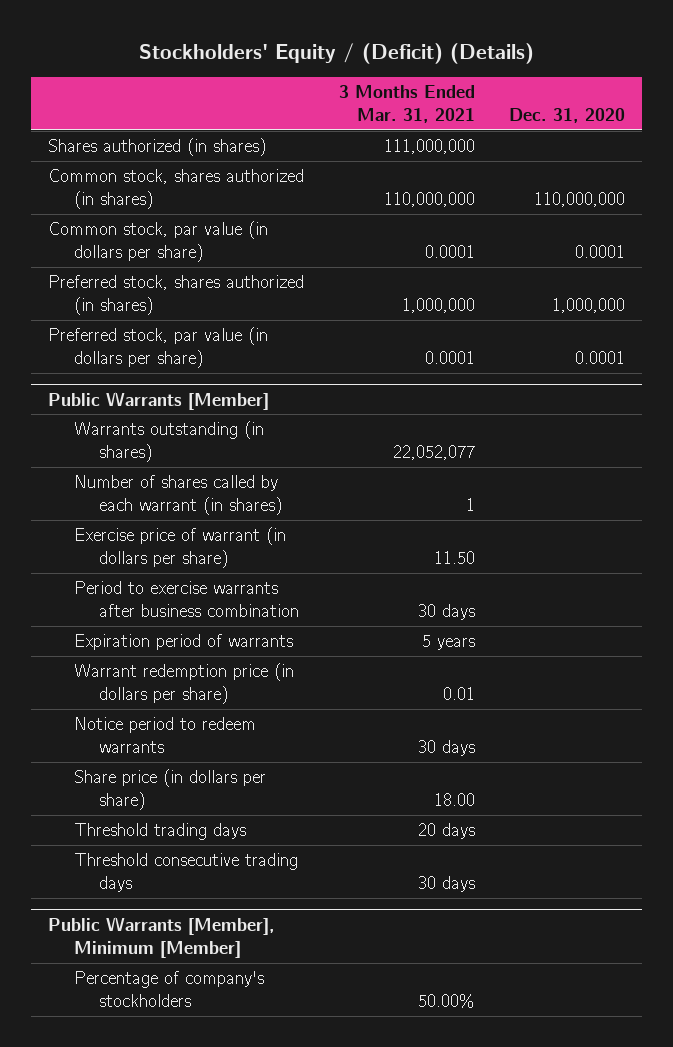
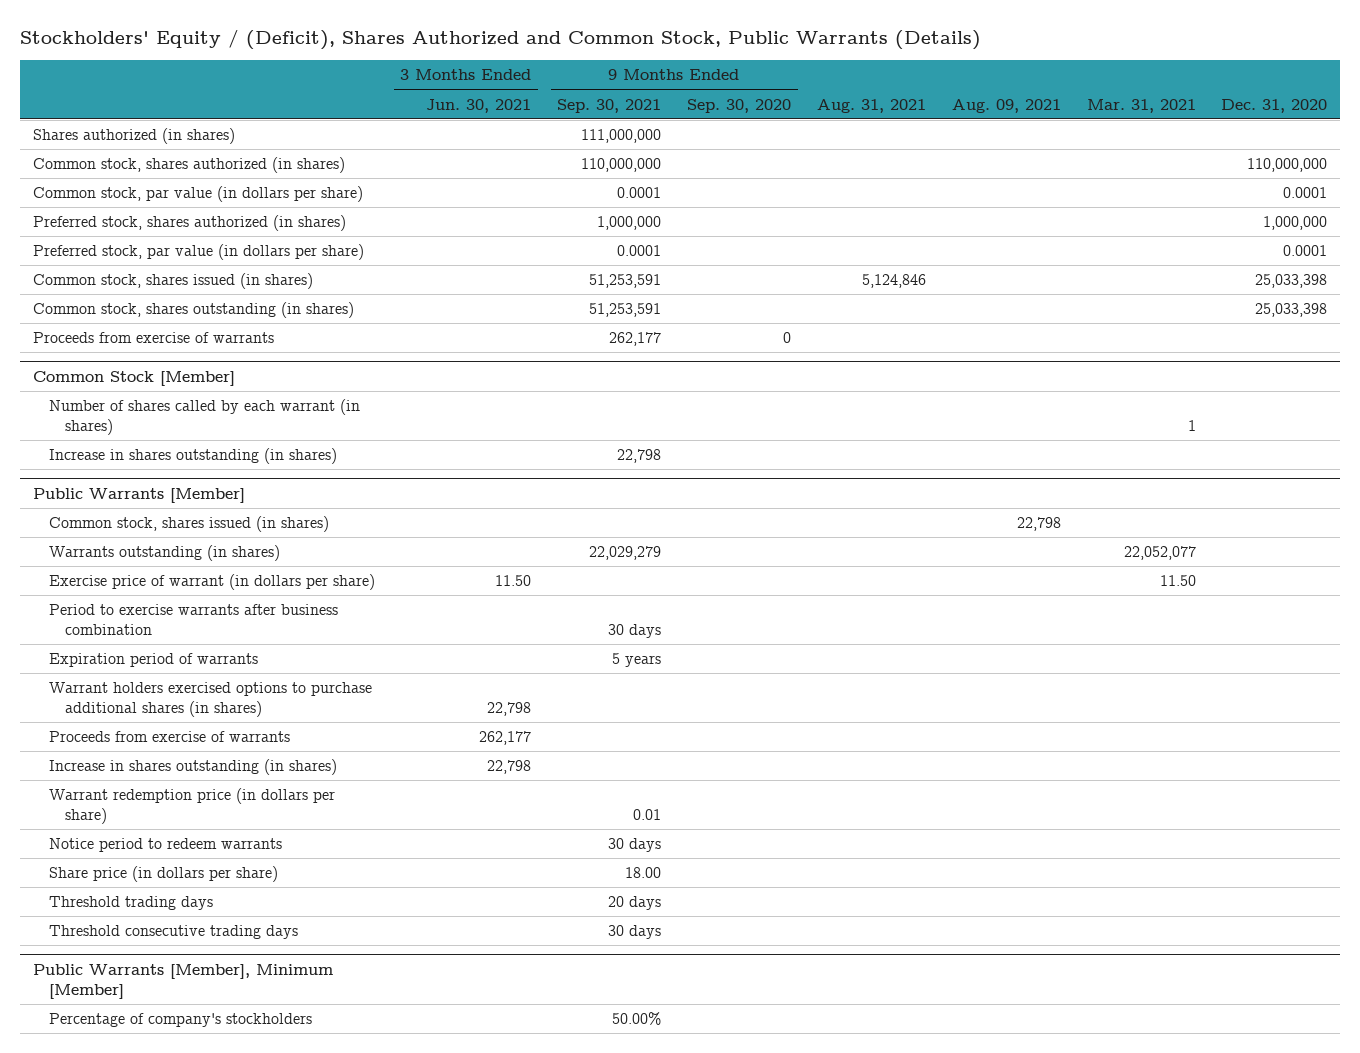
- Stockholders' Equity / (Deficit) (Details)
+ Stockholders' Equity / (Deficit), Shares Authorized and Common Stock, Public Warrants (Details)
- | 3 Months Ended Mar. 31, 2021 | Dec. 31, 2020
+ | 3 Months Ended Jun. 30, 2021 | 9 Months Ended Sep. 30, 2021 | 9 Months Ended Sep. 30, 2020 | Aug. 31, 2021 | Aug. 09, 2021 | Mar. 31, 2021 | Dec. 31, 2020
+ Common stock, shares issued (in shares) | | 51,253,591 | | 5,124,846 | | | 25,033,398
+ Common stock, shares outstanding (in shares) | | 51,253,591 | | | | | 25,033,398
+ Proceeds from exercise of warrants | | 262,177 | 0 | | | |
+ Common Stock [Member]
+ Number of shares called by each warrant (in shares) | | | | | | 1 |
+ Increase in shares outstanding (in shares) | | 22,798 | | | | |
@ Public Warrants [Member]
+ Common stock, shares issued (in shares) | | | | | 22,798 | |
- Number of shares called by each warrant (in shares) | 1 |
+ Warrant holders exercised options to purchase additional shares (in shares) | 22,798 | | | | | |
+ Proceeds from exercise of warrants | 262,177 | | | | | |
+ Increase in shares outstanding (in shares) | 22,798 | | | | | |

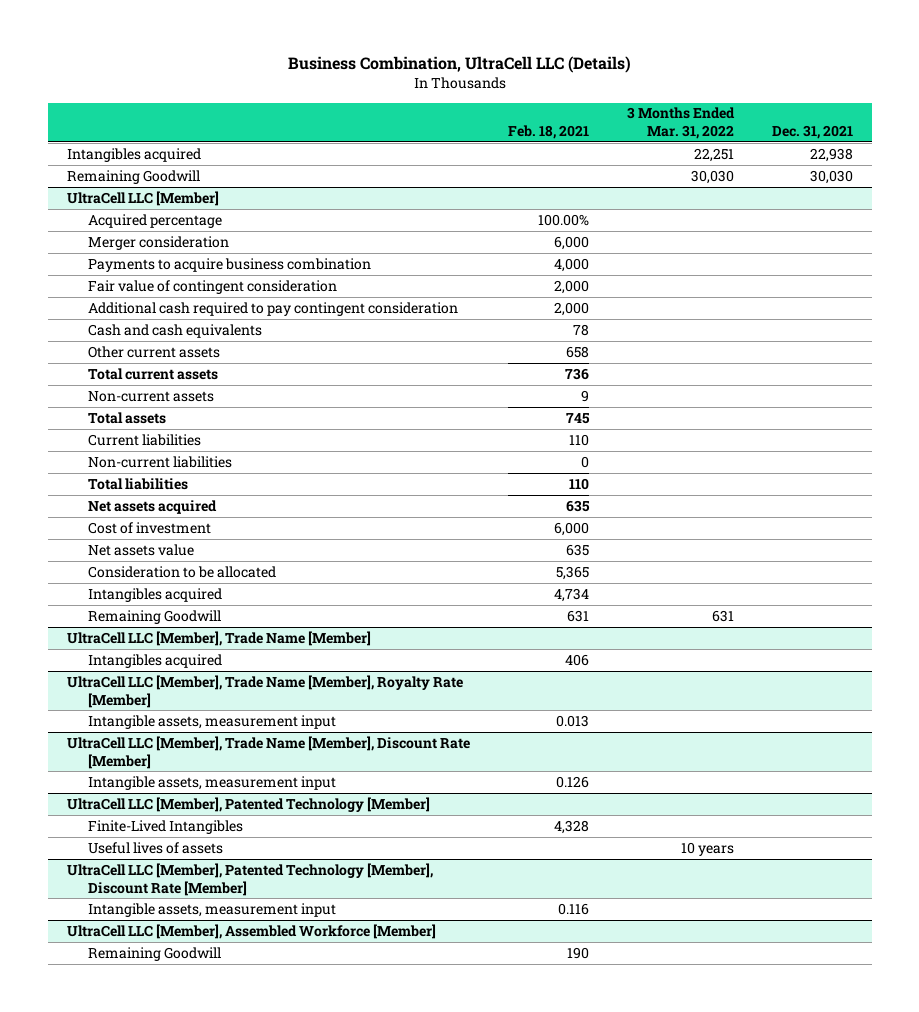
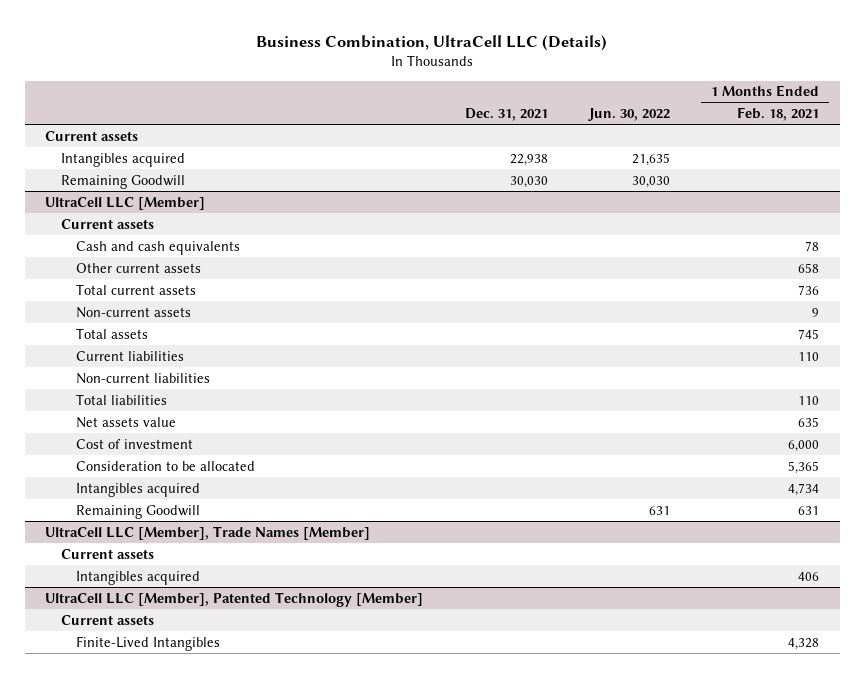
- | Feb. 18, 2021 | 3 Months Ended Mar. 31, 2022 | Dec. 31, 2021
+ | Dec. 31, 2021 | Jun. 30, 2022 | 1 Months Ended Feb. 18, 2021
+ Current assets
@ UltraCell LLC [Member]
- Acquired percentage | 100.00% | |
- Merger consideration | 6,000 | |
- Payments to acquire business combination | 4,000 | |
- Fair value of contingent consideration | 2,000 | |
- Additional cash required to pay contingent consideration | 2,000 | |
+ Current assets
- Net assets acquired | 635 | |
moved down: Cost of investment | | | 6,000
- UltraCell LLC [Member], Trade Name [Member]
+ UltraCell LLC [Member], Trade Names [Member]
+ Current assets
- UltraCell LLC [Member], Trade Name [Member], Royalty Rate [Member]
- Intangible assets, measurement input | 0.013 | |
- UltraCell LLC [Member], Trade Name [Member], Discount Rate [Member]
- Intangible assets, measurement input | 0.126 | |
@ UltraCell LLC [Member], Patented Technology [Member]
+ Current assets
- Useful lives of assets | | 10 years |
- UltraCell LLC [Member], Patented Technology [Member], Discount Rate [Member]
- Intangible assets, measurement input | 0.116 | |
- UltraCell LLC [Member], Assembled Workforce [Member]
- Remaining Goodwill | 190 | |

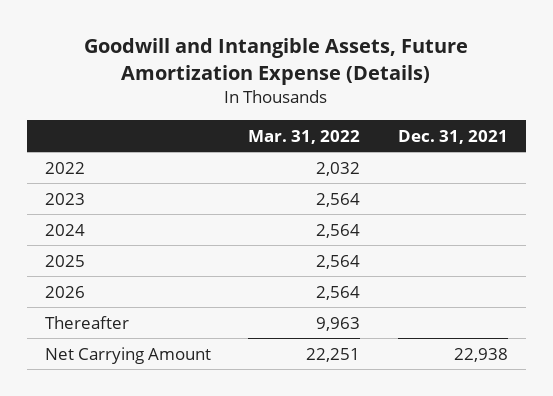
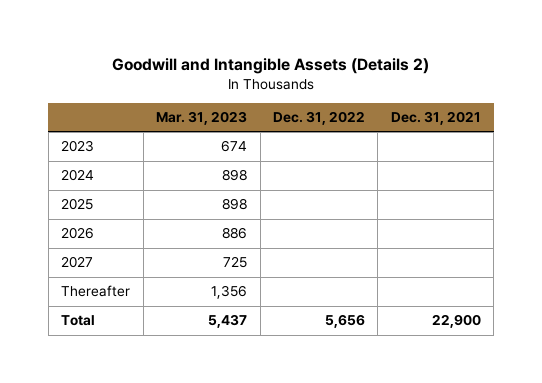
- Goodwill and Intangible Assets, Future Amortization Expense (Details)
+ Goodwill and Intangible Assets (Details 2)
- | Mar. 31, 2022 | Dec. 31, 2021
+ | Mar. 31, 2023 | Dec. 31, 2022 | Dec. 31, 2021
- 2022 | 2,032 |
+ 2027 | 725 | |
- Net Carrying Amount | 22,251 | 22,938
+ Total | 5,437 | 5,656 | 22,900

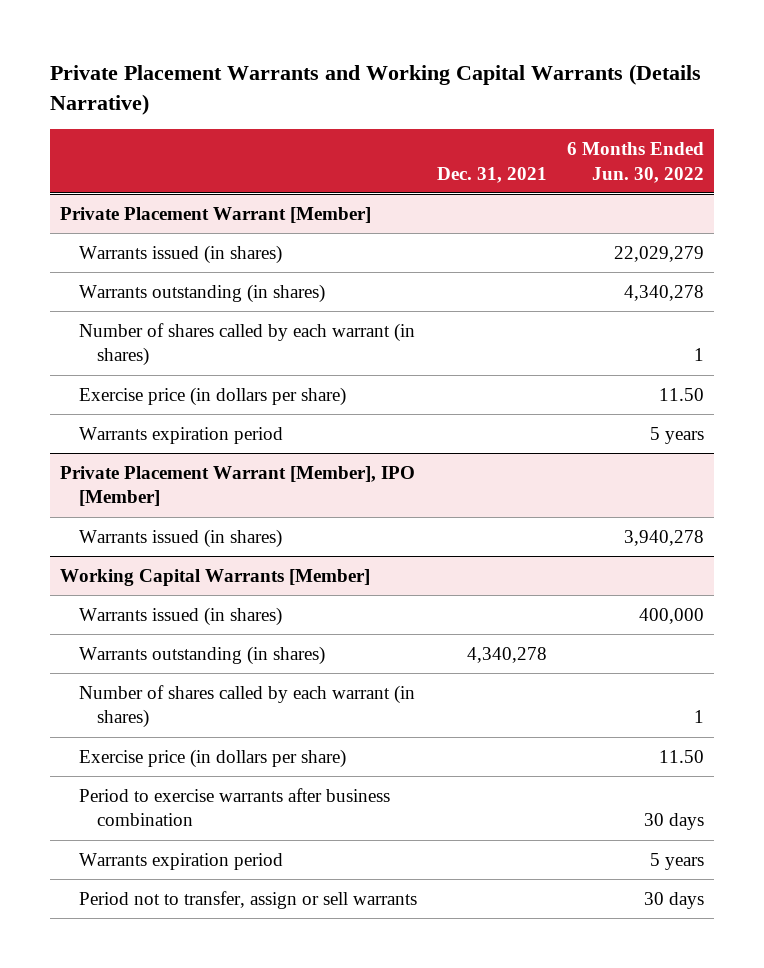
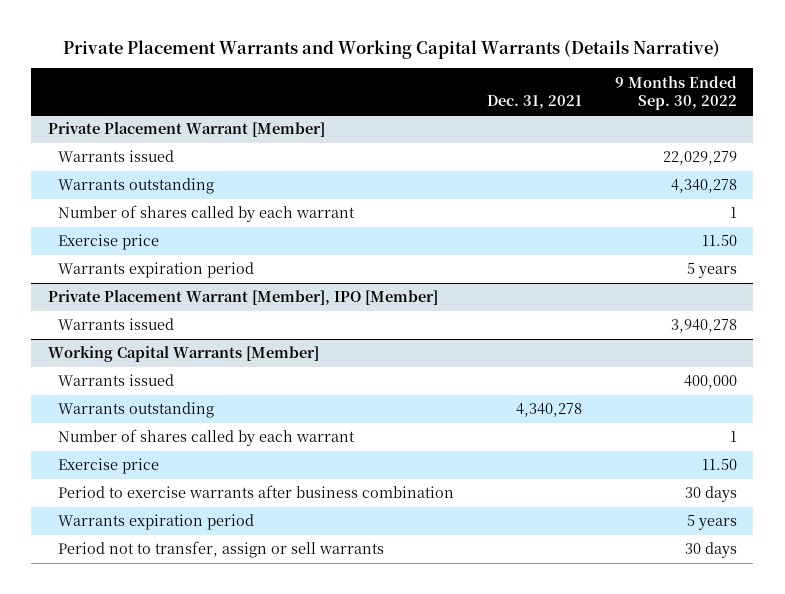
- | Dec. 31, 2021 | 6 Months Ended Jun. 30, 2022
+ | Dec. 31, 2021 | 9 Months Ended Sep. 30, 2022
@ Private Placement Warrant [Member]
- Warrants issued (in shares) | | 22,029,279
- Warrants outstanding (in shares) | | 4,340,278
- Number of shares called by each warrant (in shares) | | 1
- Exercise price (in dollars per share) | | 11.50
+ Warrants issued | | 22,029,279
+ Warrants outstanding | | 4,340,278
+ Number of shares called by each warrant | | 1
+ Exercise price | | 11.50
@ Private Placement Warrant [Member], IPO [Member]
- Warrants issued (in shares) | | 3,940,278
+ Warrants issued | | 3,940,278
@ Working Capital Warrants [Member]
- Warrants issued (in shares) | | 400,000
- Warrants outstanding (in shares) | 4,340,278 |
- Number of shares called by each warrant (in shares) | | 1
- Exercise price (in dollars per share) | | 11.50
+ Warrants issued | | 400,000
+ Warrants outstanding | 4,340,278 |
+ Number of shares called by each warrant | | 1
+ Exercise price | | 11.50

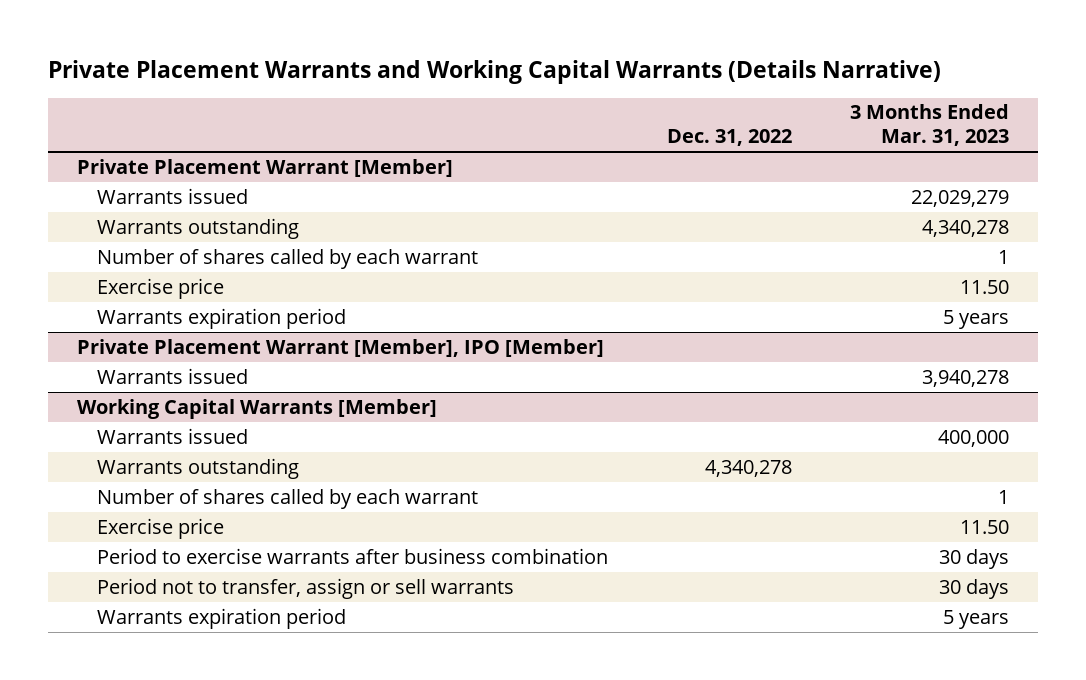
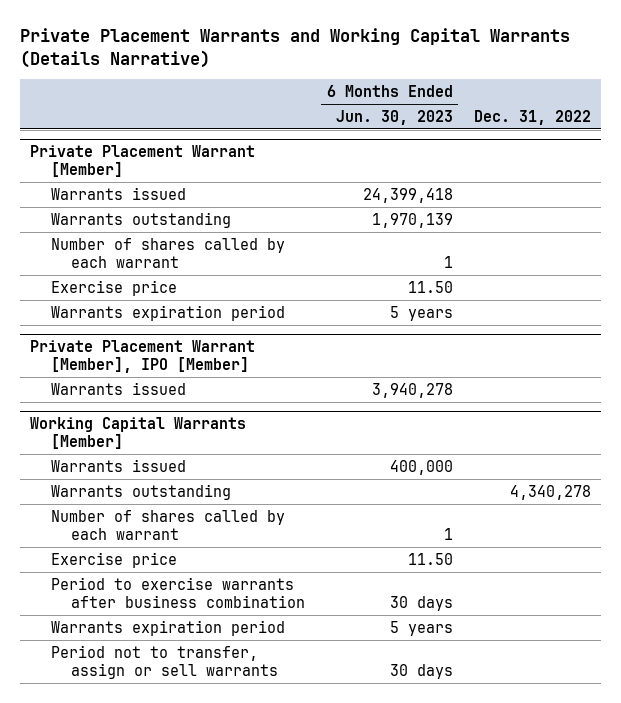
- | Dec. 31, 2022 | 3 Months Ended Mar. 31, 2023
+ | 6 Months Ended Jun. 30, 2023 | Dec. 31, 2022
@ Working Capital Warrants [Member]
moved down: Period not to transfer, assign or sell warrants | 30 days |

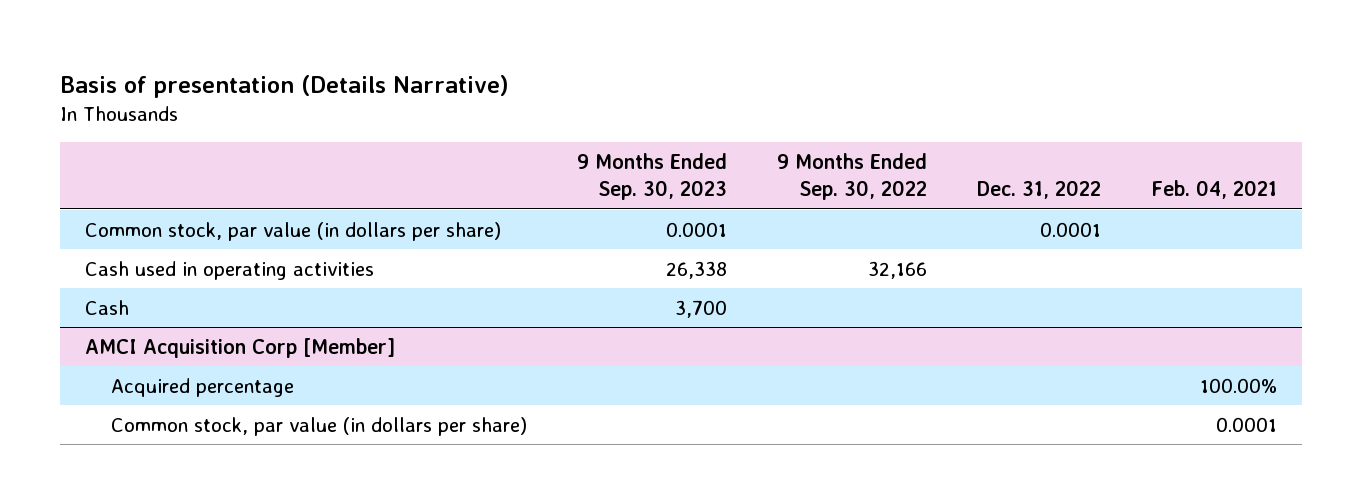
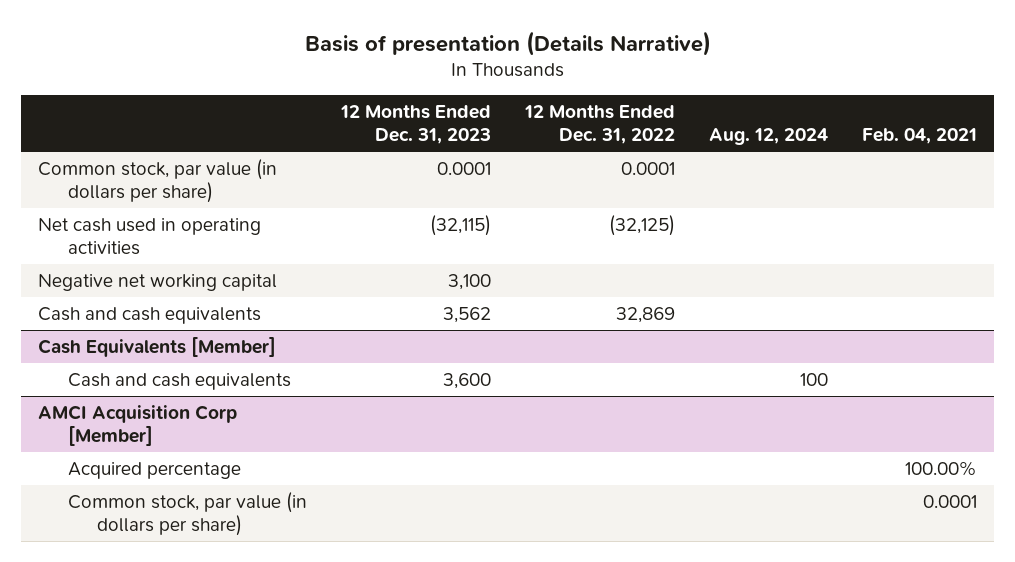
- | 9 Months Ended Sep. 30, 2023 | 9 Months Ended Sep. 30, 2022 | Dec. 31, 2022 | Feb. 04, 2021
+ | 12 Months Ended Dec. 31, 2023 | 12 Months Ended Dec. 31, 2022 | Aug. 12, 2024 | Feb. 04, 2021
- Cash used in operating activities | 26,338 | 32,166 | |
- Cash | 3,700 | | |
+ Net cash used in operating activities | (32,115) | (32,125) | |
+ Negative net working capital | 3,100 | | |
+ Cash and cash equivalents | 3,562 | 32,869 | |
+ Cash Equivalents [Member]
+ Cash and cash equivalents | 3,600 | | 100 |

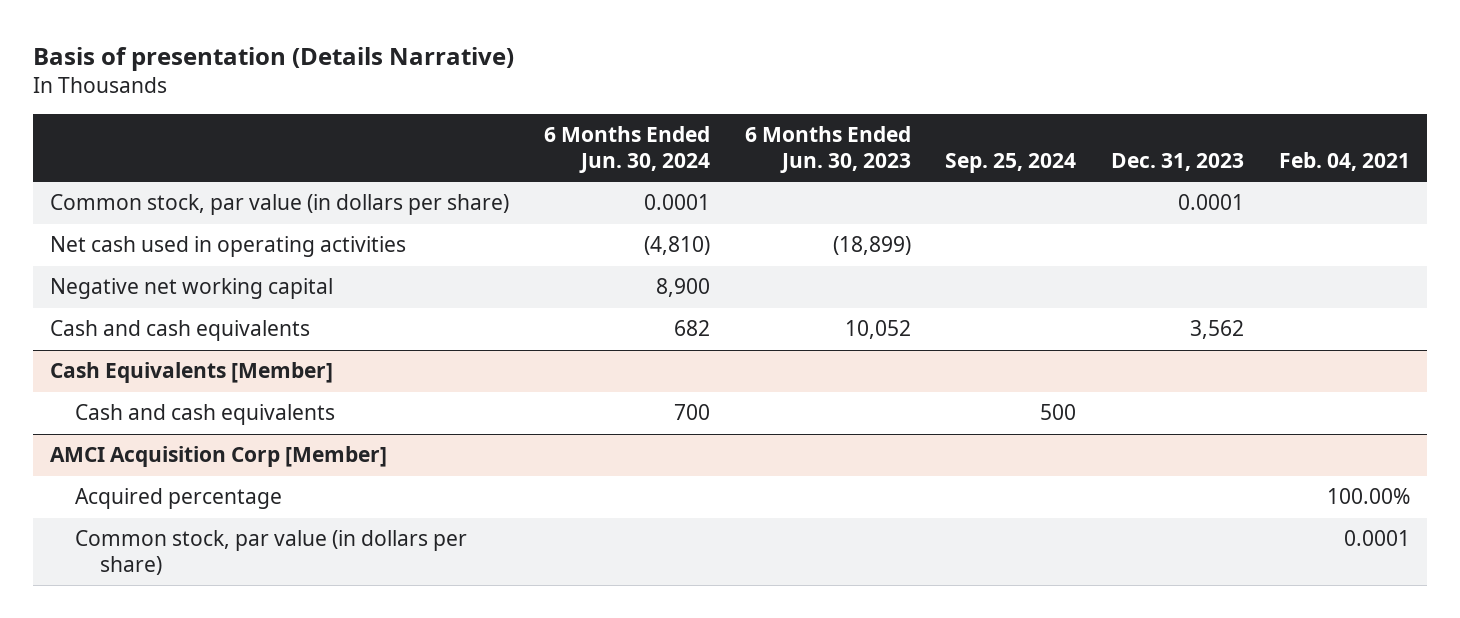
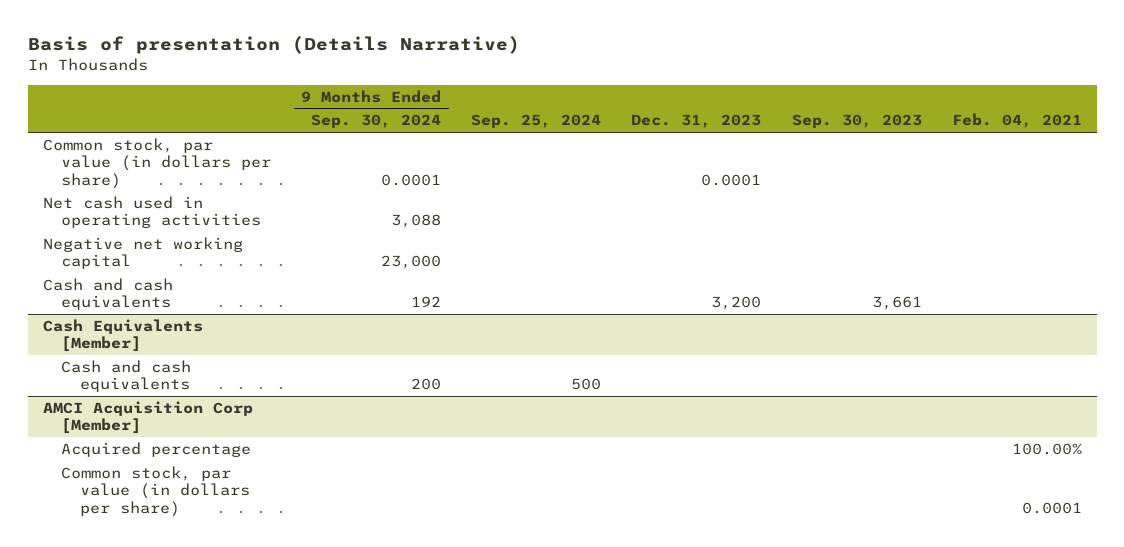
- | 6 Months Ended Jun. 30, 2024 | 6 Months Ended Jun. 30, 2023 | Sep. 25, 2024 | Dec. 31, 2023 | Feb. 04, 2021
+ | 9 Months Ended Sep. 30, 2024 | Sep. 25, 2024 | Dec. 31, 2023 | Sep. 30, 2023 | Feb. 04, 2021
- Cash and cash equivalents | 682 | 10,052 | | 3,562 |
+ Cash and cash equivalents | 192 | | 3,200 | 3,661 |

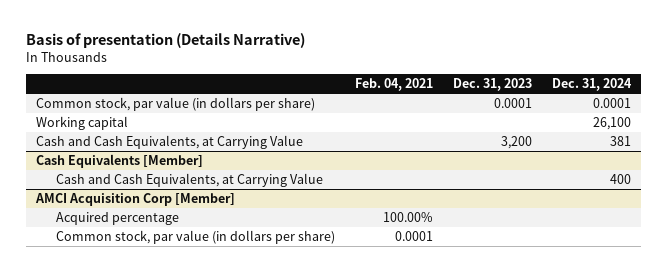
- | 9 Months Ended Sep. 30, 2024 | Sep. 25, 2024 | Dec. 31, 2023 | Sep. 30, 2023 | Feb. 04, 2021
+ | Feb. 04, 2021 | Dec. 31, 2023 | Dec. 31, 2024
- Net cash used in operating activities | 3,088 | | | |
- Negative net working capital | 23,000 | | | |
- Cash and cash equivalents | 192 | | 3,200 | 3,661 |
+ Working capital | | | 26,100
+ Cash and Cash Equivalents, at Carrying Value | | 3,200 | 381
@ Cash Equivalents [Member]
- Cash and cash equivalents | 200 | 500 | | |
+ Cash and Cash Equivalents, at Carrying Value | | | 400

